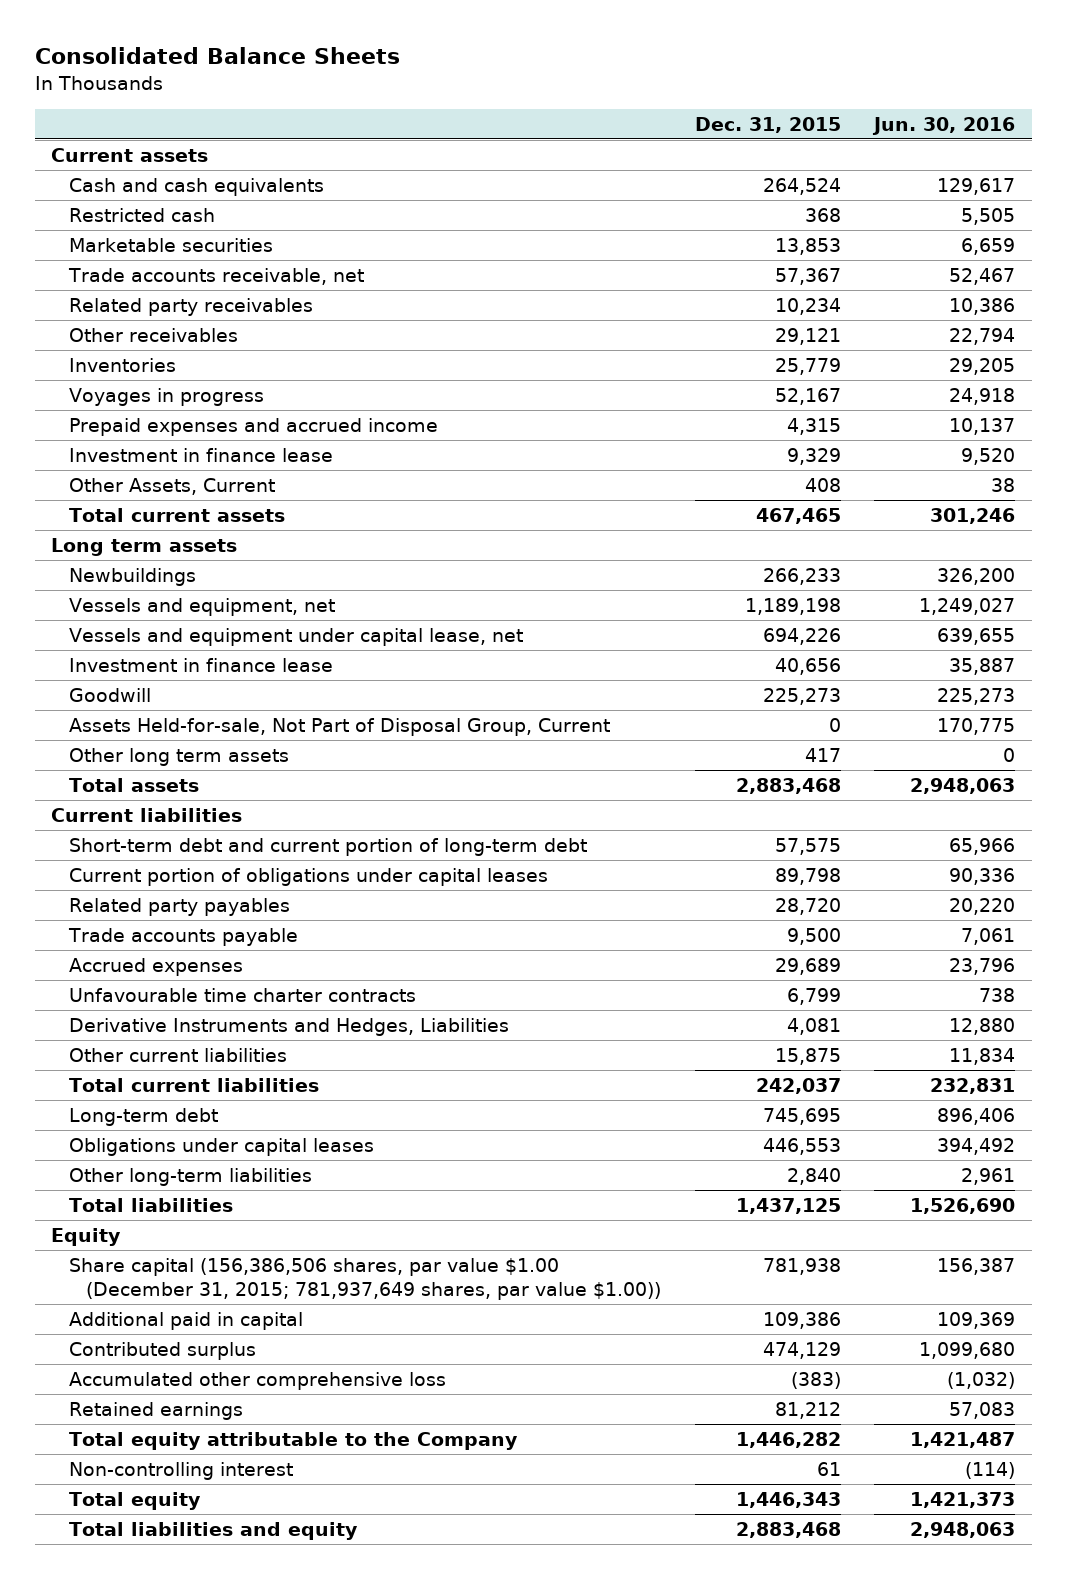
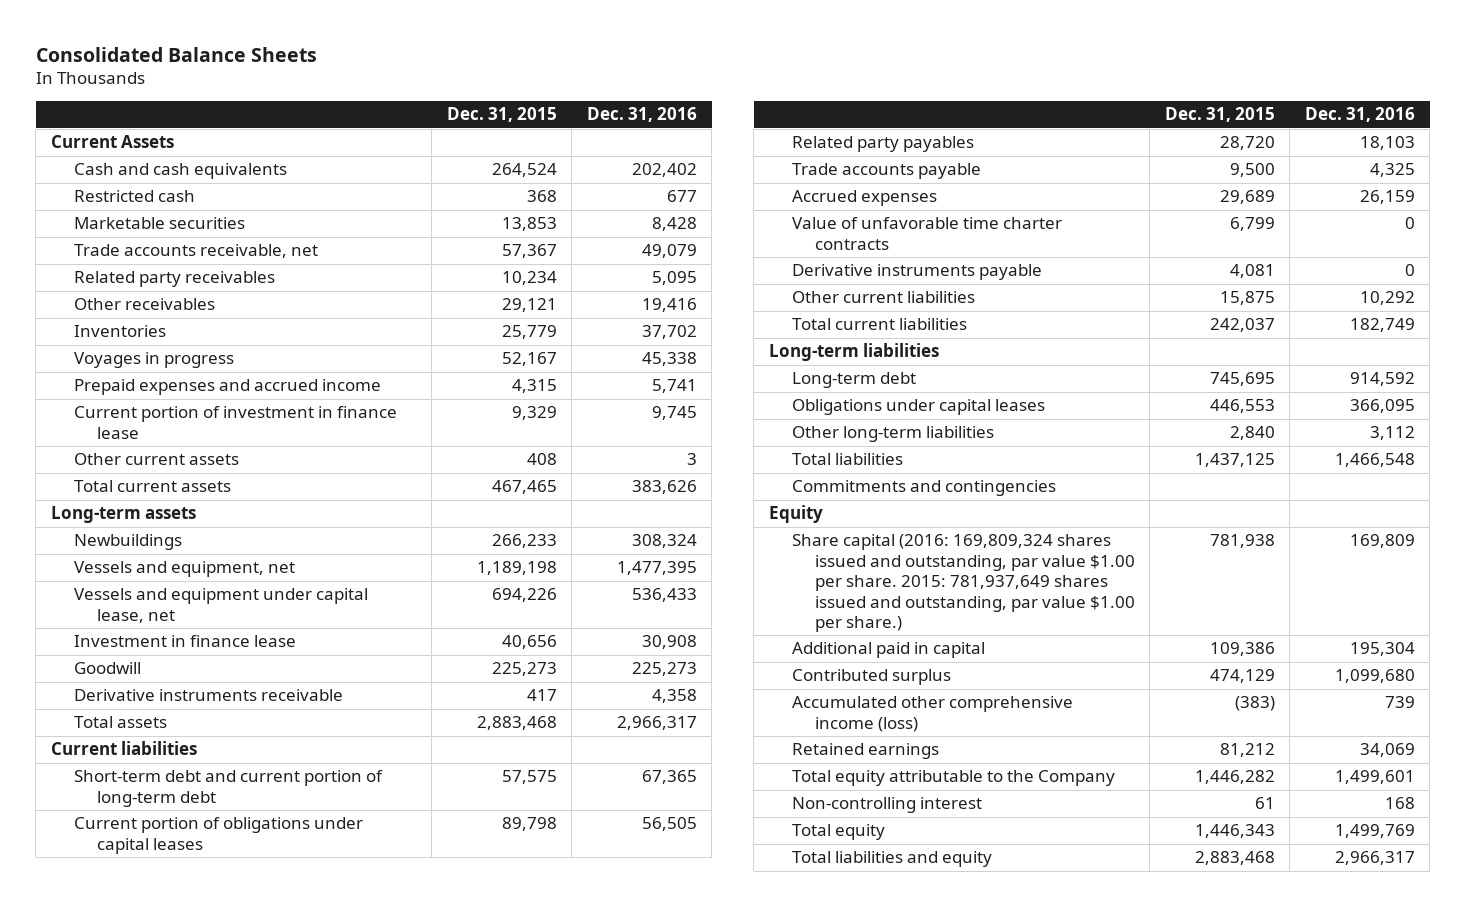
- | Dec. 31, 2015 | Jun. 30, 2016
+ | Dec. 31, 2015 | Dec. 31, 2016
- Current assets
+ Current Assets
- Investment in finance lease | 9,329 | 9,520
- Other Assets, Current | 408 | 38
+ Current portion of investment in finance lease | 9,329 | 9,745
+ Other current assets | 408 | 3
- Long term assets
+ Long-term assets
- Assets Held-for-sale, Not Part of Disposal Group, Current | 0 | 170,775
- Other long term assets | 417 | 0
+ Derivative instruments receivable | 417 | 4,358
- Unfavourable time charter contracts | 6,799 | 738
- Derivative Instruments and Hedges, Liabilities | 4,081 | 12,880
+ Value of unfavorable time charter contracts | 6,799 | 0
+ Derivative instruments payable | 4,081 | 0
+ Long-term liabilities
+ Commitments and contingencies
- Share capital (156,386,506 shares, par value $1.00 (December 31, 2015; 781,937,649 shares, par value $1.00)) | 781,938 | 156,387
+ Share capital (2016: 169,809,324 shares issued and outstanding, par value $1.00 per share. 2015: 781,937,649 shares issued and outstanding, par value $1.00 per share.) | 781,938 | 169,809
- Accumulated other comprehensive loss | (383) | (1,032)
+ Accumulated other comprehensive income (loss) | (383) | 739

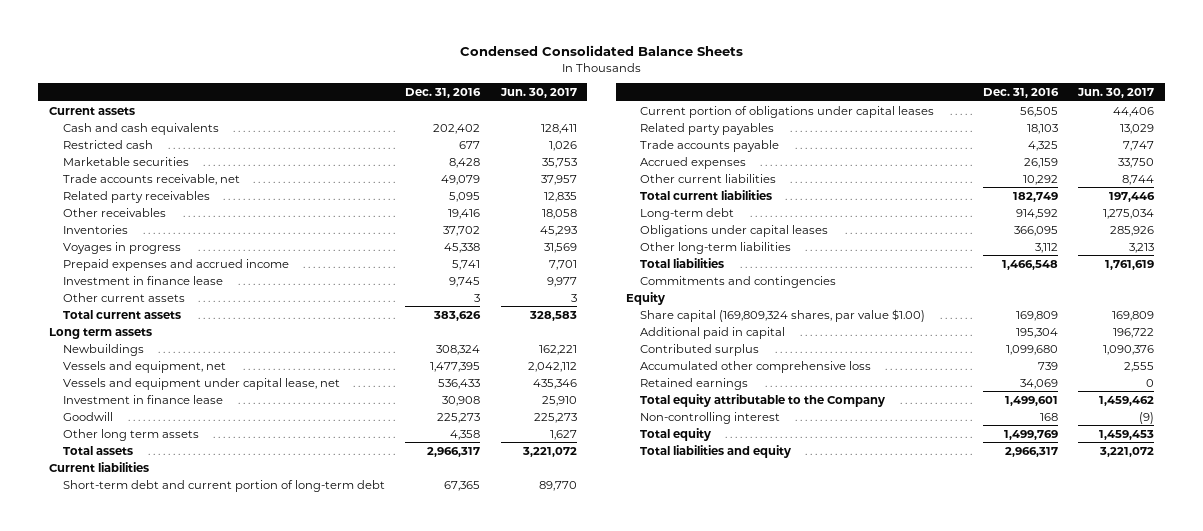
- Consolidated Balance Sheets
+ Condensed Consolidated Balance Sheets
- | Dec. 31, 2015 | Dec. 31, 2016
+ | Dec. 31, 2016 | Jun. 30, 2017
- Current Assets
+ Current assets
- Current portion of investment in finance lease | 9,329 | 9,745
+ Investment in finance lease | 9,745 | 9,977
- Long-term assets
+ Long term assets
- Derivative instruments receivable | 417 | 4,358
+ Other long term assets | 4,358 | 1,627
- Value of unfavorable time charter contracts | 6,799 | 0
- Derivative instruments payable | 4,081 | 0
- Long-term liabilities
- Share capital (2016: 169,809,324 shares issued and outstanding, par value $1.00 per share. 2015: 781,937,649 shares issued and outstanding, par value $1.00 per share.) | 781,938 | 169,809
+ Share capital (169,809,324 shares, par value $1.00) | 169,809 | 169,809
- Accumulated other comprehensive income (loss) | (383) | 739
+ Accumulated other comprehensive loss | 739 | 2,555

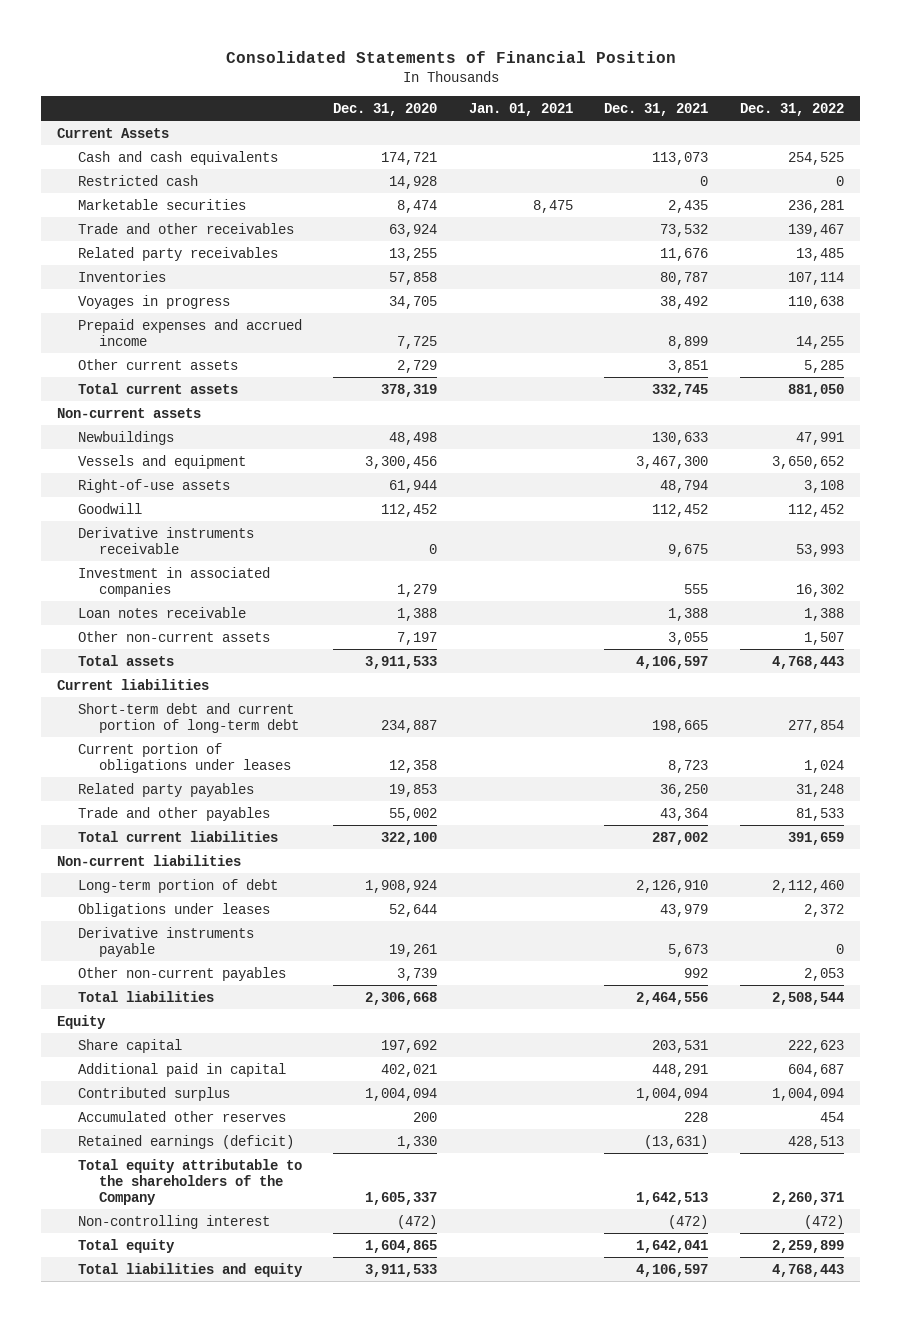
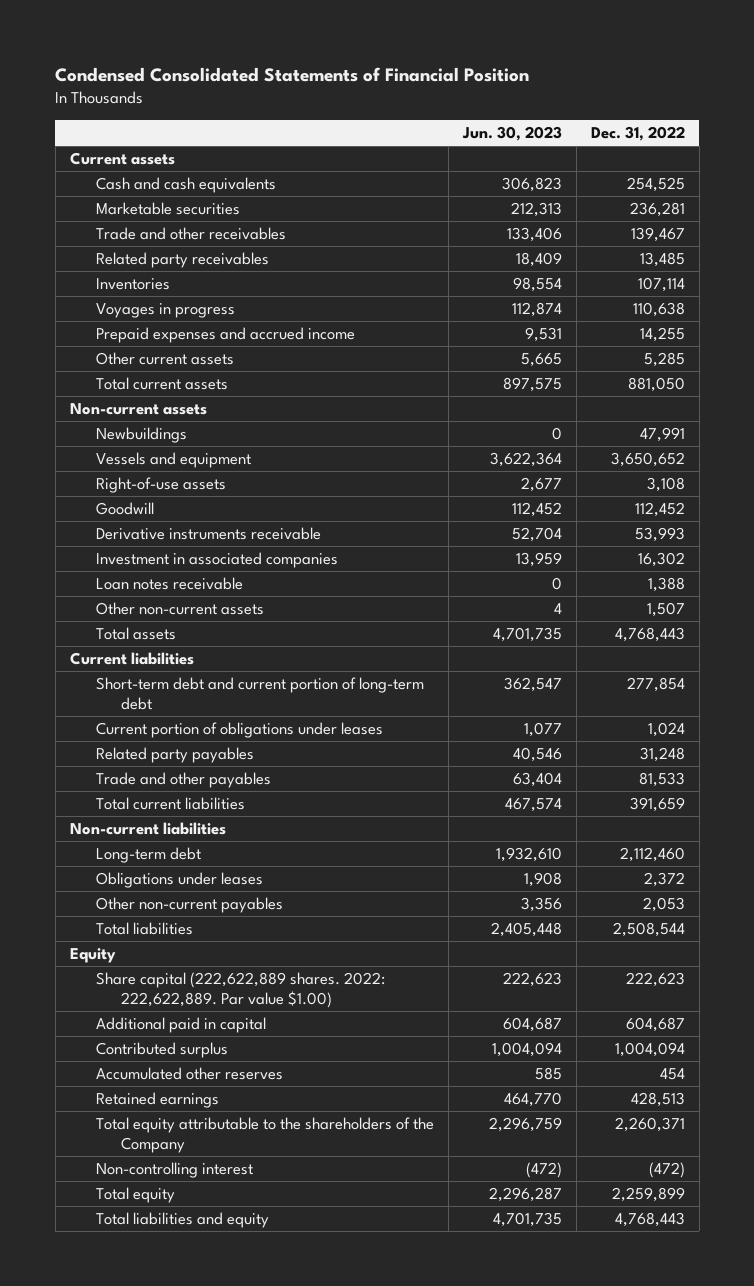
- Consolidated Statements of Financial Position
+ Condensed Consolidated Statements of Financial Position
- | Dec. 31, 2020 | Jan. 01, 2021 | Dec. 31, 2021 | Dec. 31, 2022
+ | Jun. 30, 2023 | Dec. 31, 2022
- Current Assets
+ Current assets
- Restricted cash | 14,928 | | 0 | 0
- Long-term portion of debt | 1,908,924 | | 2,126,910 | 2,112,460
+ Long-term debt | 1,932,610 | 2,112,460
- Derivative instruments payable | 19,261 | | 5,673 | 0
- Share capital | 197,692 | | 203,531 | 222,623
+ Share capital (222,622,889 shares. 2022: 222,622,889. Par value $1.00) | 222,623 | 222,623
- Retained earnings (deficit) | 1,330 | | (13,631) | 428,513
+ Retained earnings | 464,770 | 428,513

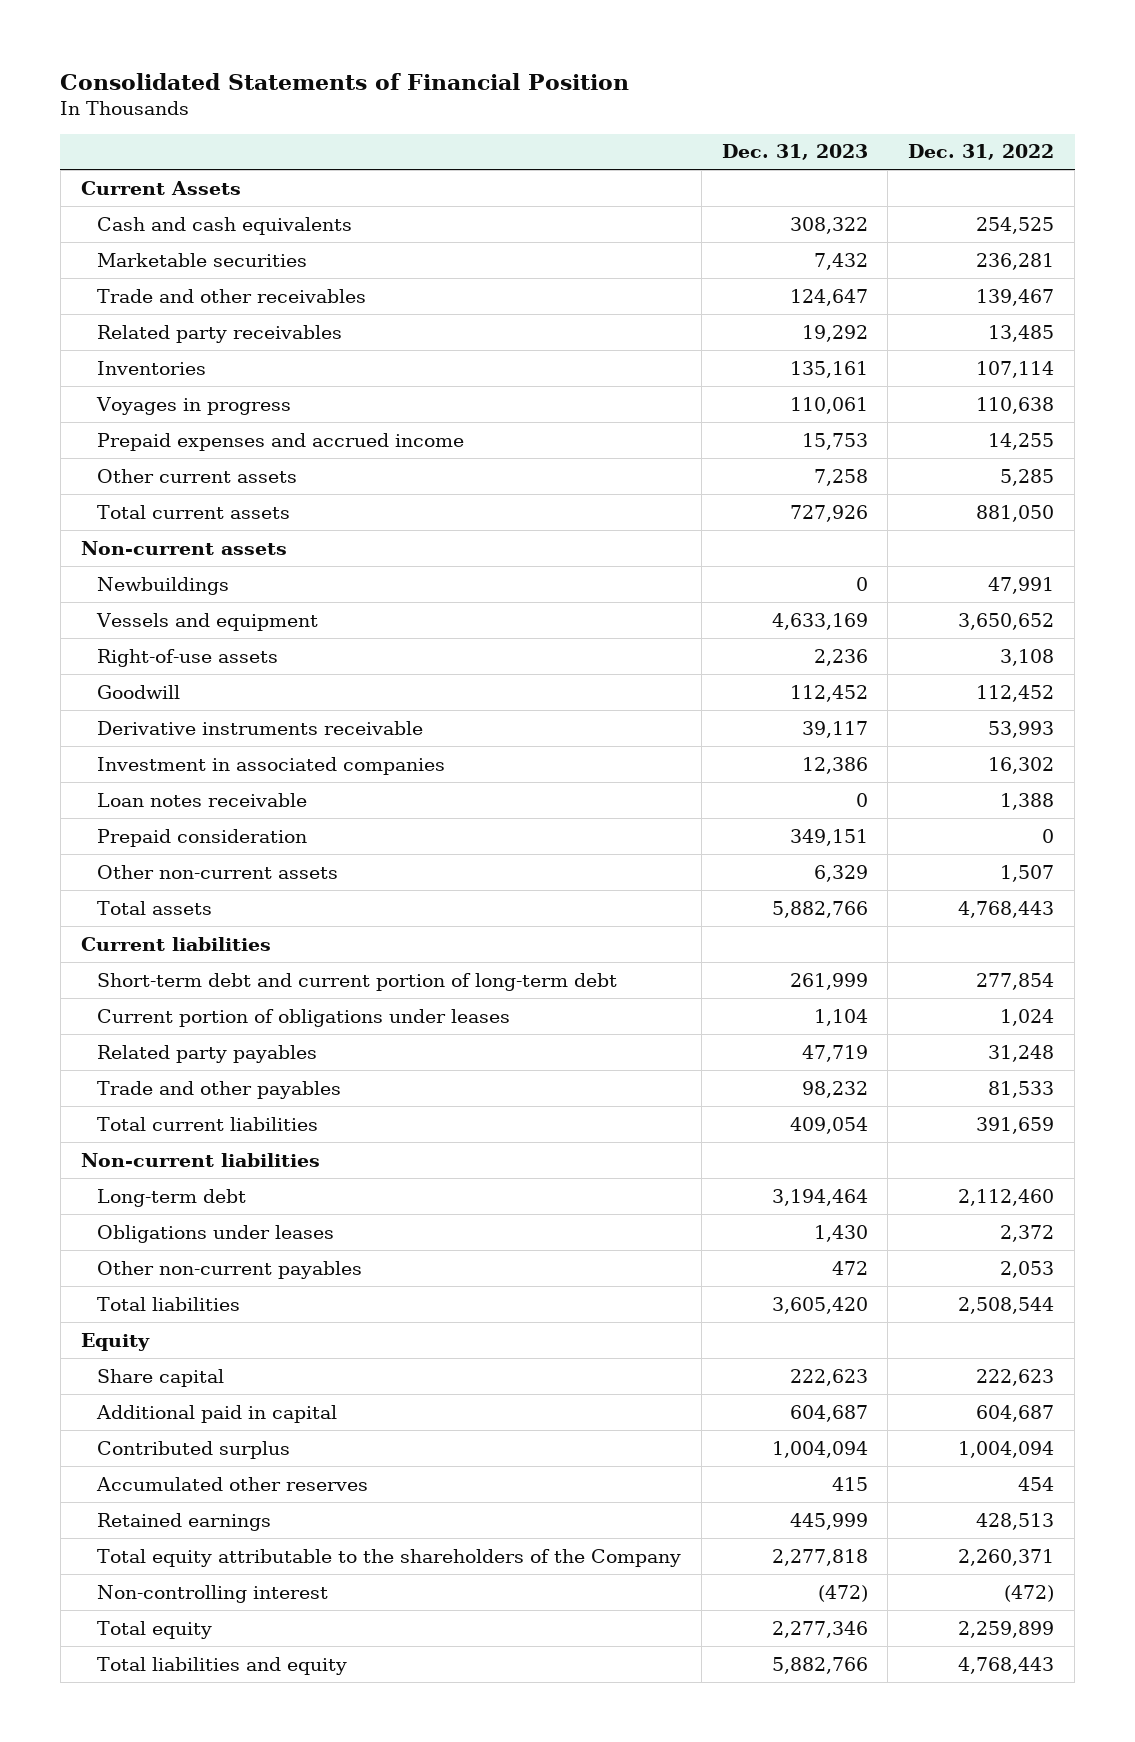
- Condensed Consolidated Statements of Financial Position
+ Consolidated Statements of Financial Position
- | Jun. 30, 2023 | Dec. 31, 2022
+ | Dec. 31, 2023 | Dec. 31, 2022
- Current assets
+ Current Assets
+ Prepaid consideration | 349,151 | 0
- Share capital (222,622,889 shares. 2022: 222,622,889. Par value $1.00) | 222,623 | 222,623
+ Share capital | 222,623 | 222,623

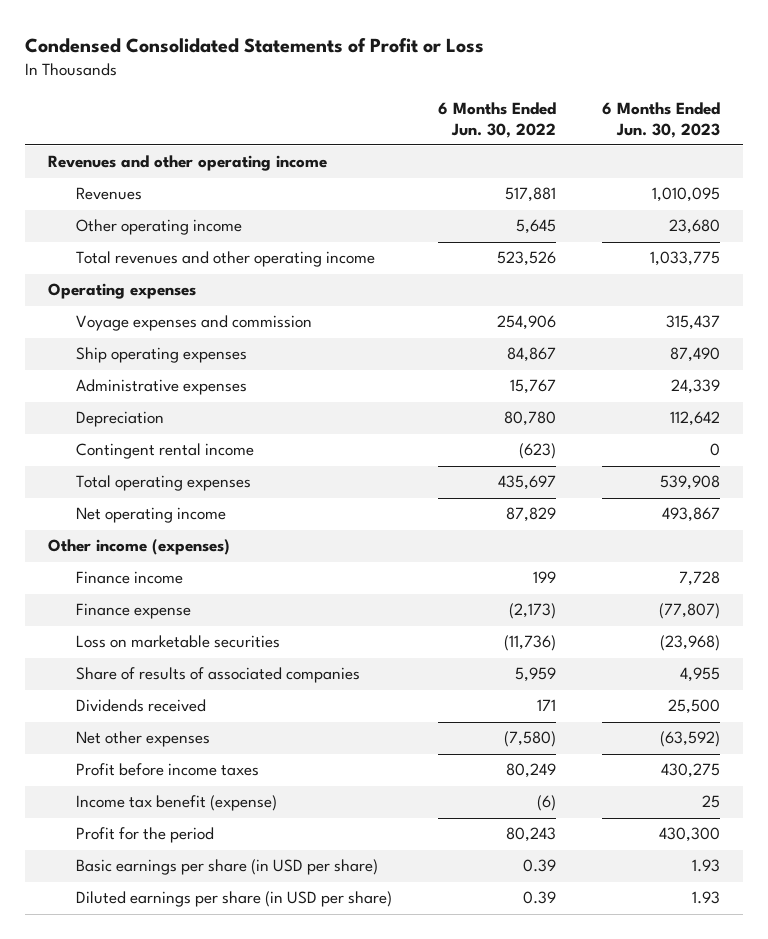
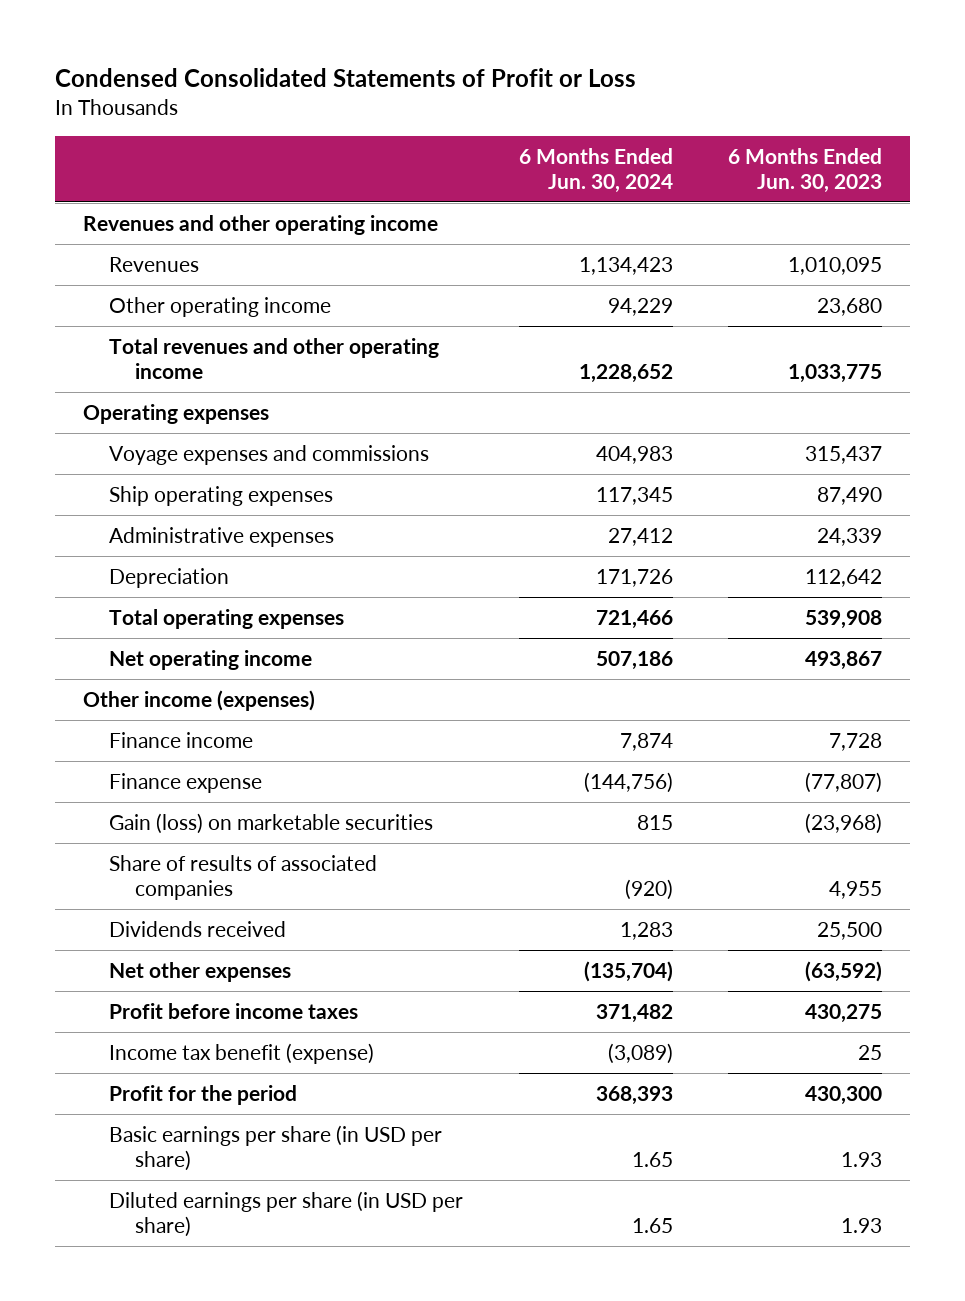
- | 6 Months Ended Jun. 30, 2022 | 6 Months Ended Jun. 30, 2023
+ | 6 Months Ended Jun. 30, 2024 | 6 Months Ended Jun. 30, 2023
- Voyage expenses and commission | 254,906 | 315,437
+ Voyage expenses and commissions | 404,983 | 315,437
- Contingent rental income | (623) | 0
- Loss on marketable securities | (11,736) | (23,968)
+ Gain (loss) on marketable securities | 815 | (23,968)

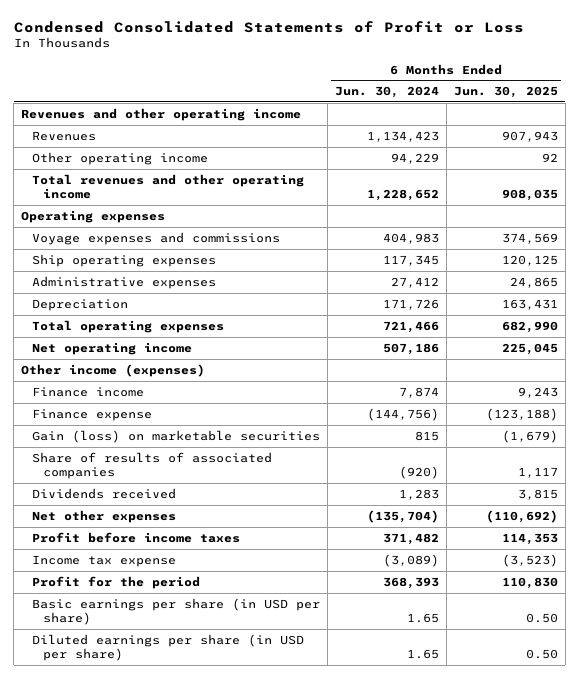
- | 6 Months Ended Jun. 30, 2024 | 6 Months Ended Jun. 30, 2023
+ | 6 Months Ended Jun. 30, 2024 | 6 Months Ended Jun. 30, 2025
- Income tax benefit (expense) | (3,089) | 25
+ Income tax expense | (3,089) | (3,523)

